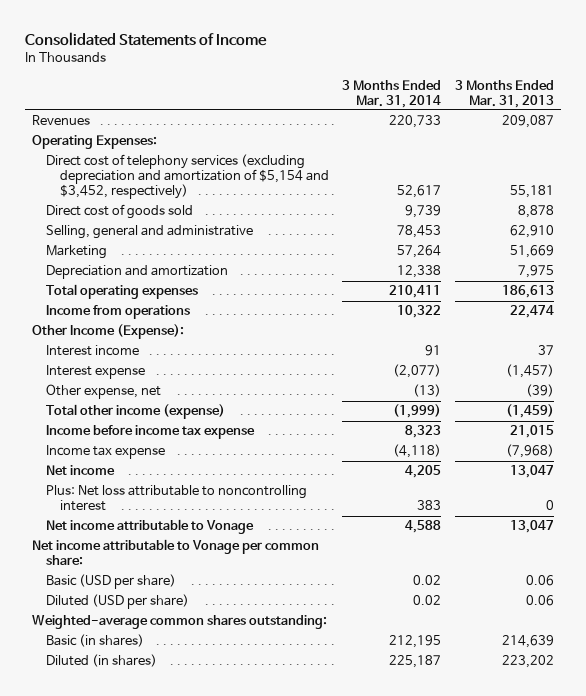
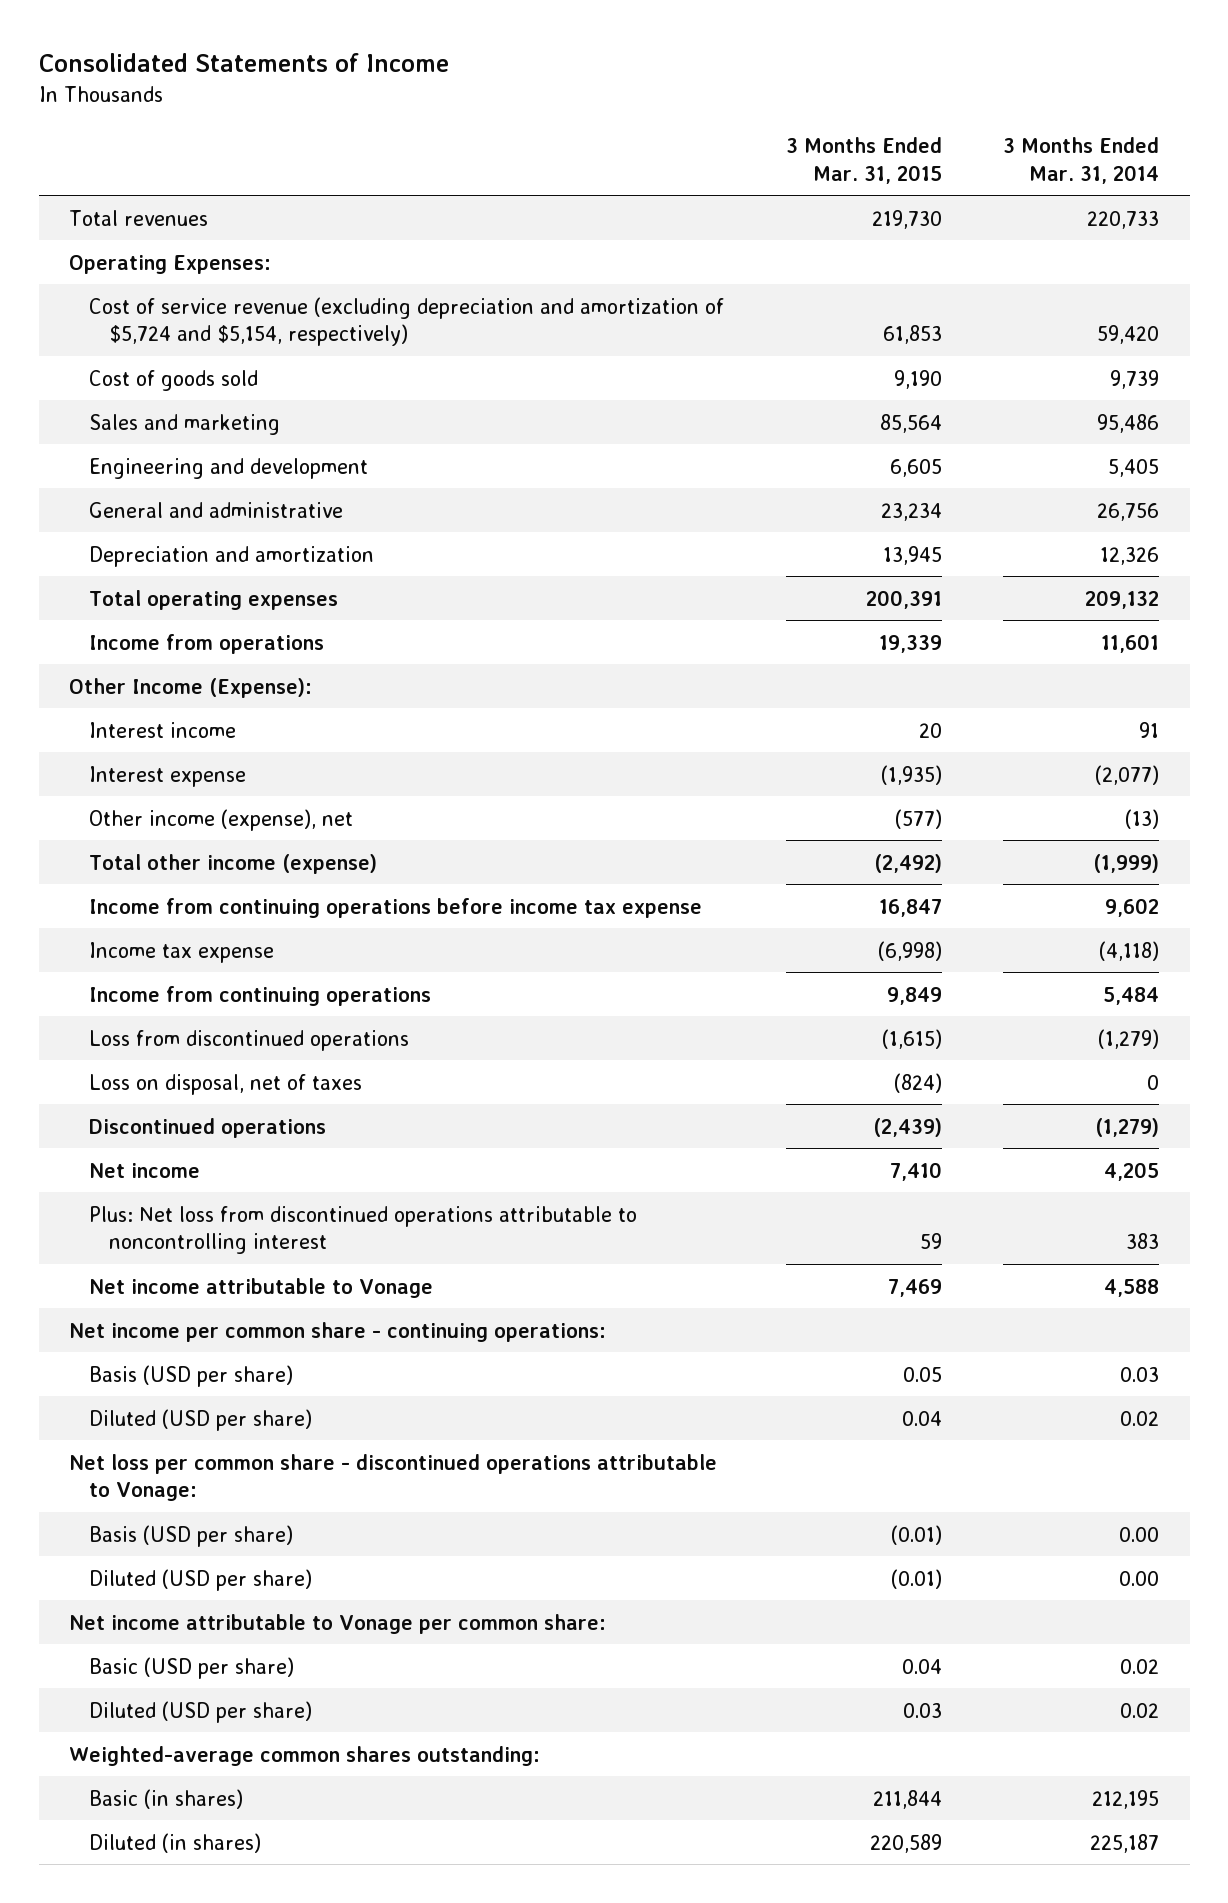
- | 3 Months Ended Mar. 31, 2014 | 3 Months Ended Mar. 31, 2013
+ | 3 Months Ended Mar. 31, 2015 | 3 Months Ended Mar. 31, 2014
- Revenues | 220,733 | 209,087
+ Total revenues | 219,730 | 220,733
- Direct cost of telephony services (excluding depreciation and amortization of $5,154 and $3,452, respectively) | 52,617 | 55,181
- Direct cost of goods sold | 9,739 | 8,878
- Selling, general and administrative | 78,453 | 62,910
- Marketing | 57,264 | 51,669
- Depreciation and amortization | 12,338 | 7,975
- Total operating expenses | 210,411 | 186,613
- Income from operations | 10,322 | 22,474
+ Cost of service revenue (excluding depreciation and amortization of $5,724 and $5,154, respectively) | 61,853 | 59,420
+ Cost of goods sold | 9,190 | 9,739
+ Sales and marketing | 85,564 | 95,486
+ Engineering and development | 6,605 | 5,405
+ General and administrative | 23,234 | 26,756
+ Depreciation and amortization | 13,945 | 12,326
+ Total operating expenses | 200,391 | 209,132
+ Income from operations | 19,339 | 11,601
- Other expense, net | (13) | (39)
+ Other income (expense), net | (577) | (13)
- Income before income tax expense | 8,323 | 21,015
+ Income from continuing operations before income tax expense | 16,847 | 9,602
+ Income from continuing operations | 9,849 | 5,484
+ Loss from discontinued operations | (1,615) | (1,279)
+ Loss on disposal, net of taxes | (824) | 0
+ Discontinued operations | (2,439) | (1,279)
- Plus: Net loss attributable to noncontrolling interest | 383 | 0
+ Plus: Net loss from discontinued operations attributable to noncontrolling interest | 59 | 383
+ Net income per common share - continuing operations:
+ Basis (USD per share) | 0.05 | 0.03
+ Diluted (USD per share) | 0.04 | 0.02
+ Net loss per common share - discontinued operations attributable to Vonage:
+ Basis (USD per share) | (0.01) | 0.00
+ Diluted (USD per share) | (0.01) | 0.00

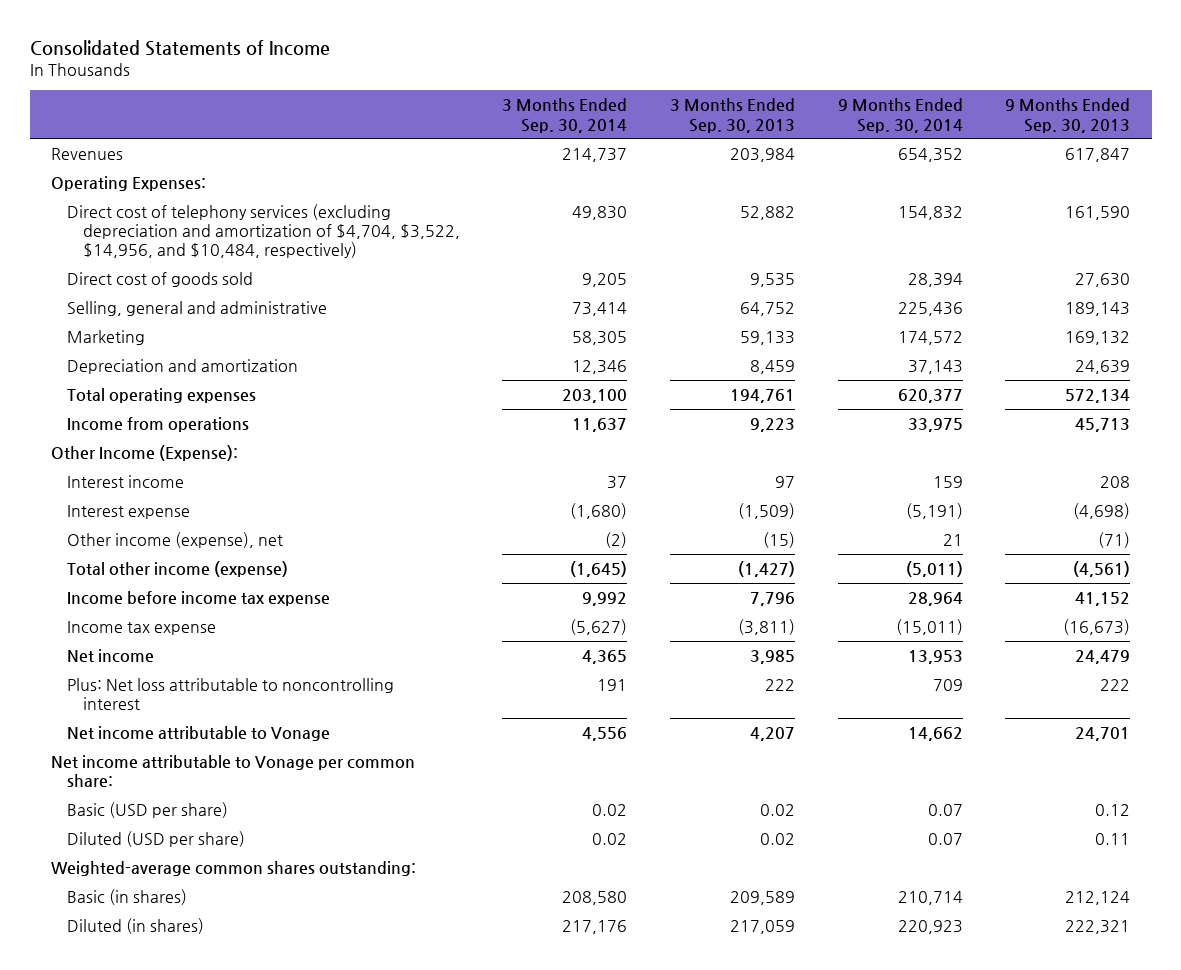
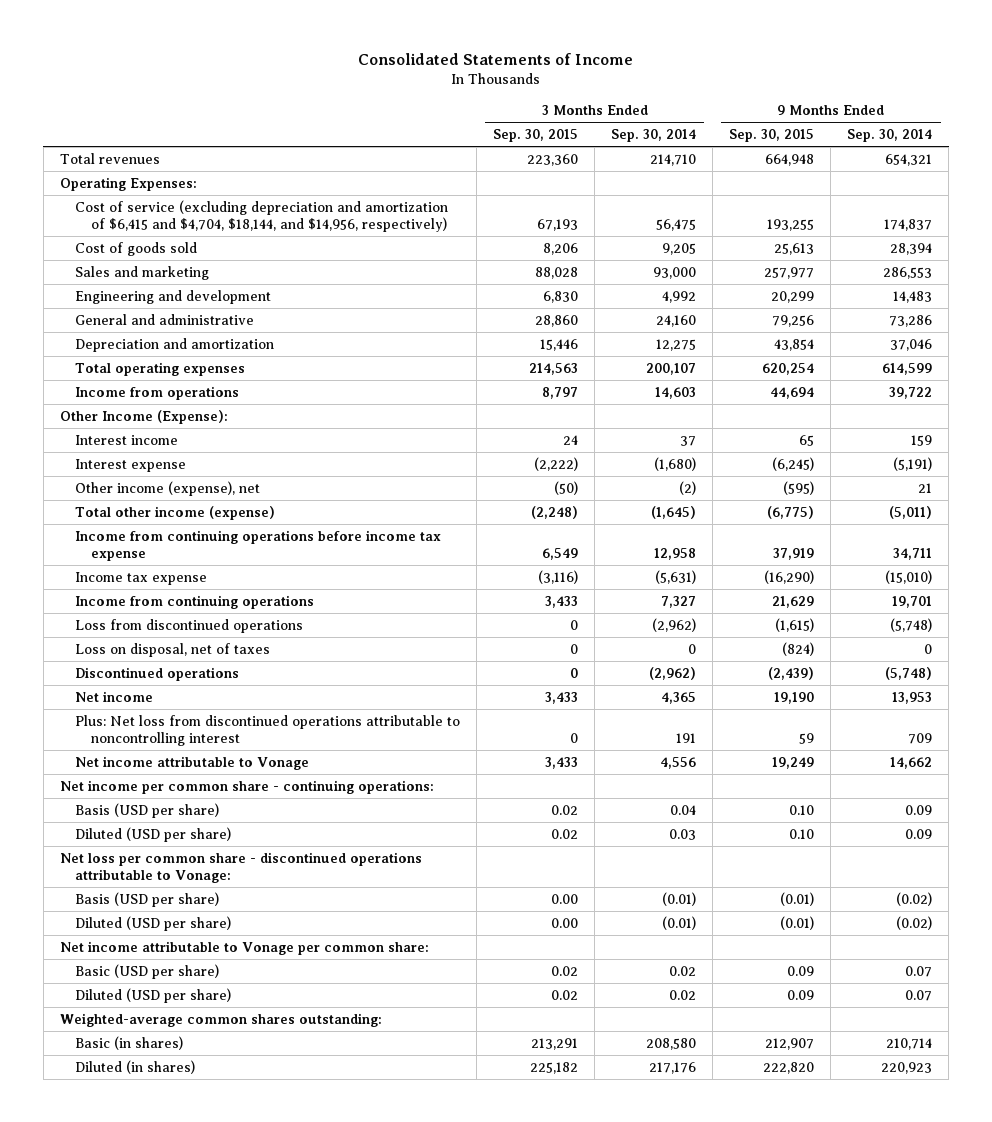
- | 3 Months Ended Sep. 30, 2014 | 3 Months Ended Sep. 30, 2013 | 9 Months Ended Sep. 30, 2014 | 9 Months Ended Sep. 30, 2013
+ | 3 Months Ended Sep. 30, 2015 | 3 Months Ended Sep. 30, 2014 | 9 Months Ended Sep. 30, 2015 | 9 Months Ended Sep. 30, 2014
- Revenues | 214,737 | 203,984 | 654,352 | 617,847
+ Total revenues | 223,360 | 214,710 | 664,948 | 654,321
- Direct cost of telephony services (excluding depreciation and amortization of $4,704, $3,522, $14,956, and $10,484, respectively) | 49,830 | 52,882 | 154,832 | 161,590
- Direct cost of goods sold | 9,205 | 9,535 | 28,394 | 27,630
- Selling, general and administrative | 73,414 | 64,752 | 225,436 | 189,143
- Marketing | 58,305 | 59,133 | 174,572 | 169,132
- Depreciation and amortization | 12,346 | 8,459 | 37,143 | 24,639
- Total operating expenses | 203,100 | 194,761 | 620,377 | 572,134
- Income from operations | 11,637 | 9,223 | 33,975 | 45,713
+ Cost of service (excluding depreciation and amortization of $6,415 and $4,704, $18,144, and $14,956, respectively) | 67,193 | 56,475 | 193,255 | 174,837
+ Cost of goods sold | 8,206 | 9,205 | 25,613 | 28,394
+ Sales and marketing | 88,028 | 93,000 | 257,977 | 286,553
+ Engineering and development | 6,830 | 4,992 | 20,299 | 14,483
+ General and administrative | 28,860 | 24,160 | 79,256 | 73,286
+ Depreciation and amortization | 15,446 | 12,275 | 43,854 | 37,046
+ Total operating expenses | 214,563 | 200,107 | 620,254 | 614,599
+ Income from operations | 8,797 | 14,603 | 44,694 | 39,722
- Income before income tax expense | 9,992 | 7,796 | 28,964 | 41,152
- Income tax expense | (5,627) | (3,811) | (15,011) | (16,673)
+ Income from continuing operations before income tax expense | 6,549 | 12,958 | 37,919 | 34,711
+ Income tax expense | (3,116) | (5,631) | (16,290) | (15,010)
+ Income from continuing operations | 3,433 | 7,327 | 21,629 | 19,701
+ Loss from discontinued operations | 0 | (2,962) | (1,615) | (5,748)
+ Loss on disposal, net of taxes | 0 | 0 | (824) | 0
+ Discontinued operations | 0 | (2,962) | (2,439) | (5,748)
- Plus: Net loss attributable to noncontrolling interest | 191 | 222 | 709 | 222
+ Plus: Net loss from discontinued operations attributable to noncontrolling interest | 0 | 191 | 59 | 709
+ Net income per common share - continuing operations:
+ Basis (USD per share) | 0.02 | 0.04 | 0.10 | 0.09
+ Diluted (USD per share) | 0.02 | 0.03 | 0.10 | 0.09
+ Net loss per common share - discontinued operations attributable to Vonage:
+ Basis (USD per share) | 0.00 | (0.01) | (0.01) | (0.02)
+ Diluted (USD per share) | 0.00 | (0.01) | (0.01) | (0.02)

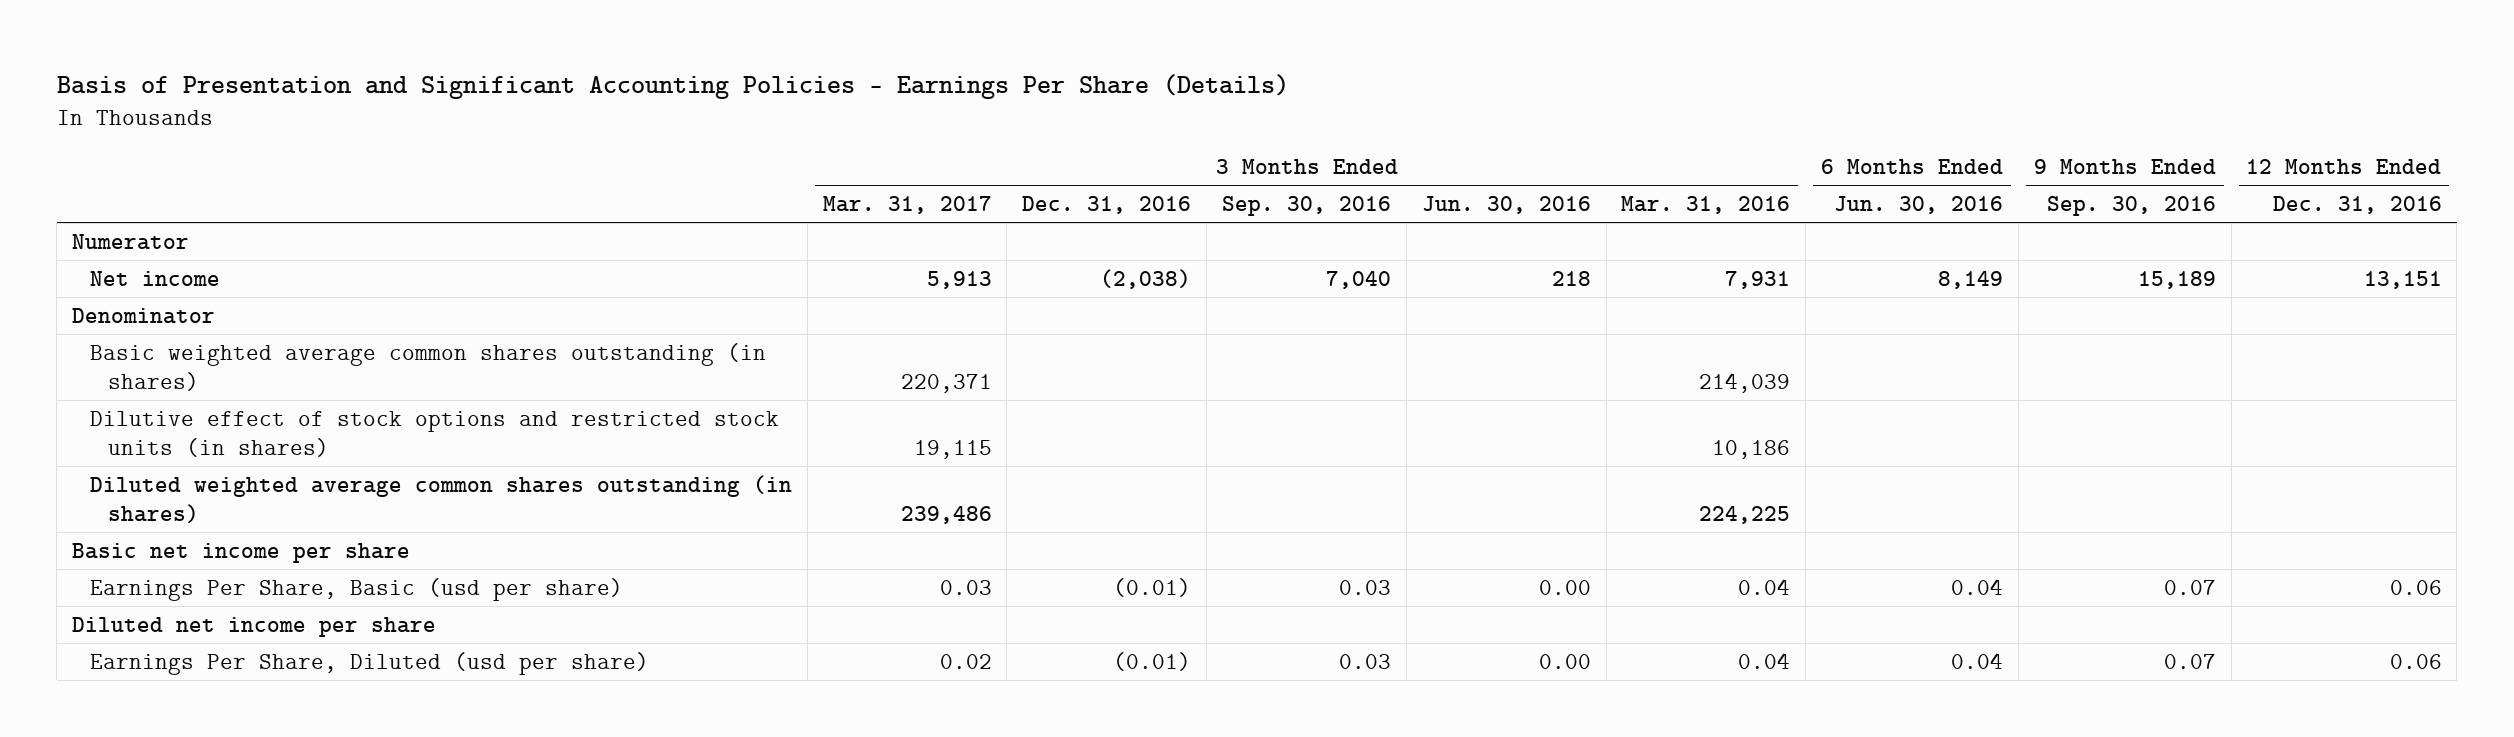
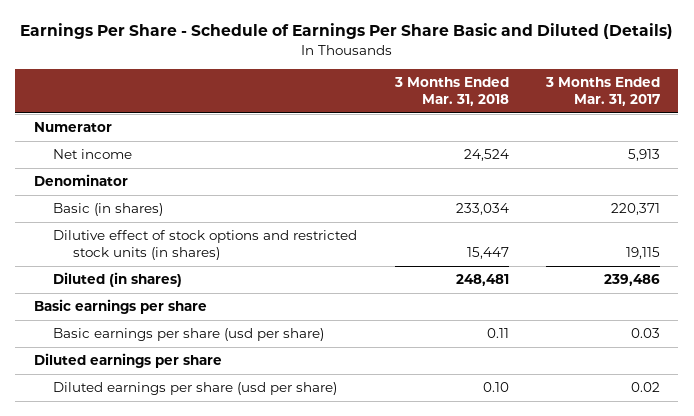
- Basis of Presentation and Significant Accounting Policies - Earnings Per Share (Details)
+ Earnings Per Share - Schedule of Earnings Per Share Basic and Diluted (Details)
- | 3 Months Ended Mar. 31, 2017 | 3 Months Ended Dec. 31, 2016 | 3 Months Ended Sep. 30, 2016 | 3 Months Ended Jun. 30, 2016 | 3 Months Ended Mar. 31, 2016 | 6 Months Ended Jun. 30, 2016 | 9 Months Ended Sep. 30, 2016 | 12 Months Ended Dec. 31, 2016
+ | 3 Months Ended Mar. 31, 2018 | 3 Months Ended Mar. 31, 2017
- Basic weighted average common shares outstanding (in shares) | 220,371 | | | | 214,039 | | |
+ Basic (in shares) | 233,034 | 220,371
- Diluted weighted average common shares outstanding (in shares) | 239,486 | | | | 224,225 | | |
- Basic net income per share
- Earnings Per Share, Basic (usd per share) | 0.03 | (0.01) | 0.03 | 0.00 | 0.04 | 0.04 | 0.07 | 0.06
- Diluted net income per share
- Earnings Per Share, Diluted (usd per share) | 0.02 | (0.01) | 0.03 | 0.00 | 0.04 | 0.04 | 0.07 | 0.06
+ Diluted (in shares) | 248,481 | 239,486
+ Basic earnings per share
+ Basic earnings per share (usd per share) | 0.11 | 0.03
+ Diluted earnings per share
+ Diluted earnings per share (usd per share) | 0.10 | 0.02

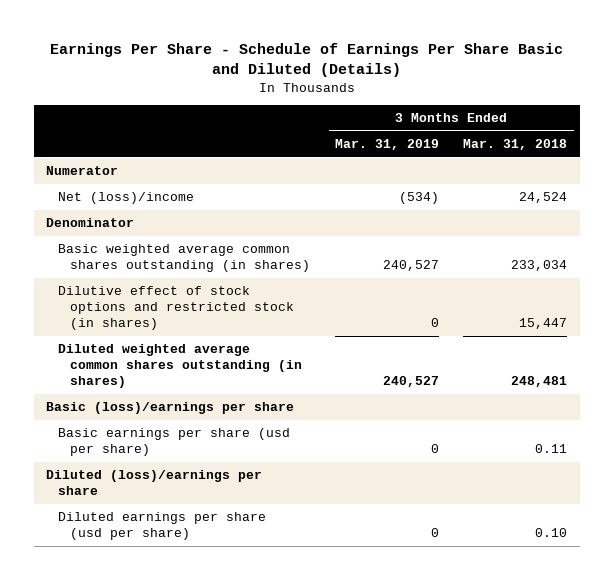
- | 3 Months Ended Mar. 31, 2018 | 3 Months Ended Mar. 31, 2017
+ | 3 Months Ended Mar. 31, 2019 | 3 Months Ended Mar. 31, 2018
- Net income | 24,524 | 5,913
+ Net (loss)/income | (534) | 24,524
- Basic (in shares) | 233,034 | 220,371
- Dilutive effect of stock options and restricted stock units (in shares) | 15,447 | 19,115
- Diluted (in shares) | 248,481 | 239,486
- Basic earnings per share
+ Basic weighted average common shares outstanding (in shares) | 240,527 | 233,034
+ Dilutive effect of stock options and restricted stock (in shares) | 0 | 15,447
+ Diluted weighted average common shares outstanding (in shares) | 240,527 | 248,481
+ Basic (loss)/earnings per share
- Diluted earnings per share
+ Diluted (loss)/earnings per share

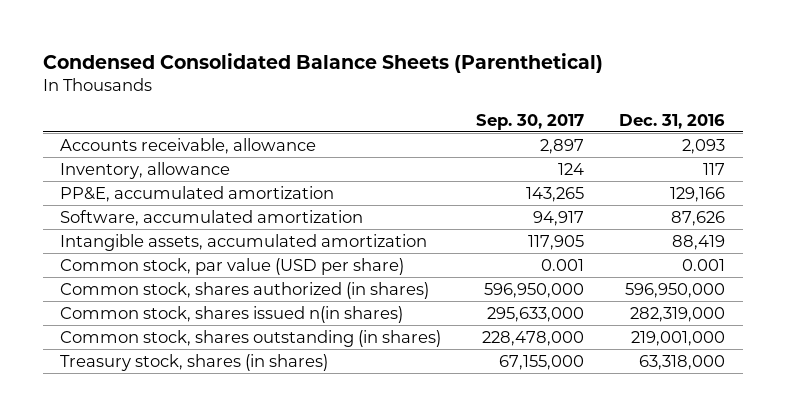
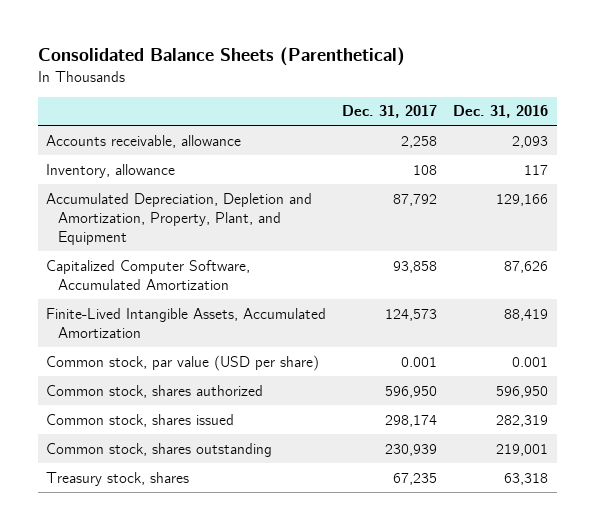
- Condensed Consolidated Balance Sheets (Parenthetical)
+ Consolidated Balance Sheets (Parenthetical)
- | Sep. 30, 2017 | Dec. 31, 2016
+ | Dec. 31, 2017 | Dec. 31, 2016
- PP&E, accumulated amortization | 143,265 | 129,166
- Software, accumulated amortization | 94,917 | 87,626
- Intangible assets, accumulated amortization | 117,905 | 88,419
+ Accumulated Depreciation, Depletion and Amortization, Property, Plant, and Equipment | 87,792 | 129,166
+ Capitalized Computer Software, Accumulated Amortization | 93,858 | 87,626
+ Finite-Lived Intangible Assets, Accumulated Amortization | 124,573 | 88,419
- Common stock, shares authorized (in shares) | 596,950,000 | 596,950,000
- Common stock, shares issued n(in shares) | 295,633,000 | 282,319,000
- Common stock, shares outstanding (in shares) | 228,478,000 | 219,001,000
- Treasury stock, shares (in shares) | 67,155,000 | 63,318,000
+ Common stock, shares authorized | 596,950 | 596,950
+ Common stock, shares issued | 298,174 | 282,319
+ Common stock, shares outstanding | 230,939 | 219,001
+ Treasury stock, shares | 67,235 | 63,318

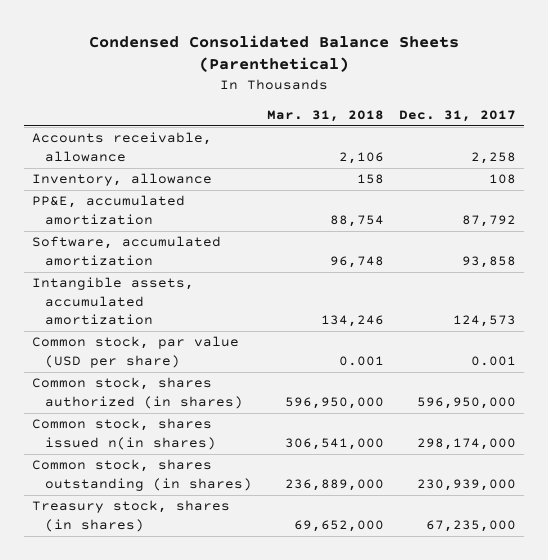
- Consolidated Balance Sheets (Parenthetical)
+ Condensed Consolidated Balance Sheets (Parenthetical)
- | Dec. 31, 2017 | Dec. 31, 2016
+ | Mar. 31, 2018 | Dec. 31, 2017
- Accumulated Depreciation, Depletion and Amortization, Property, Plant, and Equipment | 87,792 | 129,166
- Capitalized Computer Software, Accumulated Amortization | 93,858 | 87,626
- Finite-Lived Intangible Assets, Accumulated Amortization | 124,573 | 88,419
+ PP&E, accumulated amortization | 88,754 | 87,792
+ Software, accumulated amortization | 96,748 | 93,858
+ Intangible assets, accumulated amortization | 134,246 | 124,573
- Common stock, shares authorized | 596,950 | 596,950
- Common stock, shares issued | 298,174 | 282,319
- Common stock, shares outstanding | 230,939 | 219,001
- Treasury stock, shares | 67,235 | 63,318
+ Common stock, shares authorized (in shares) | 596,950,000 | 596,950,000
+ Common stock, shares issued n(in shares) | 306,541,000 | 298,174,000
+ Common stock, shares outstanding (in shares) | 236,889,000 | 230,939,000
+ Treasury stock, shares (in shares) | 69,652,000 | 67,235,000

